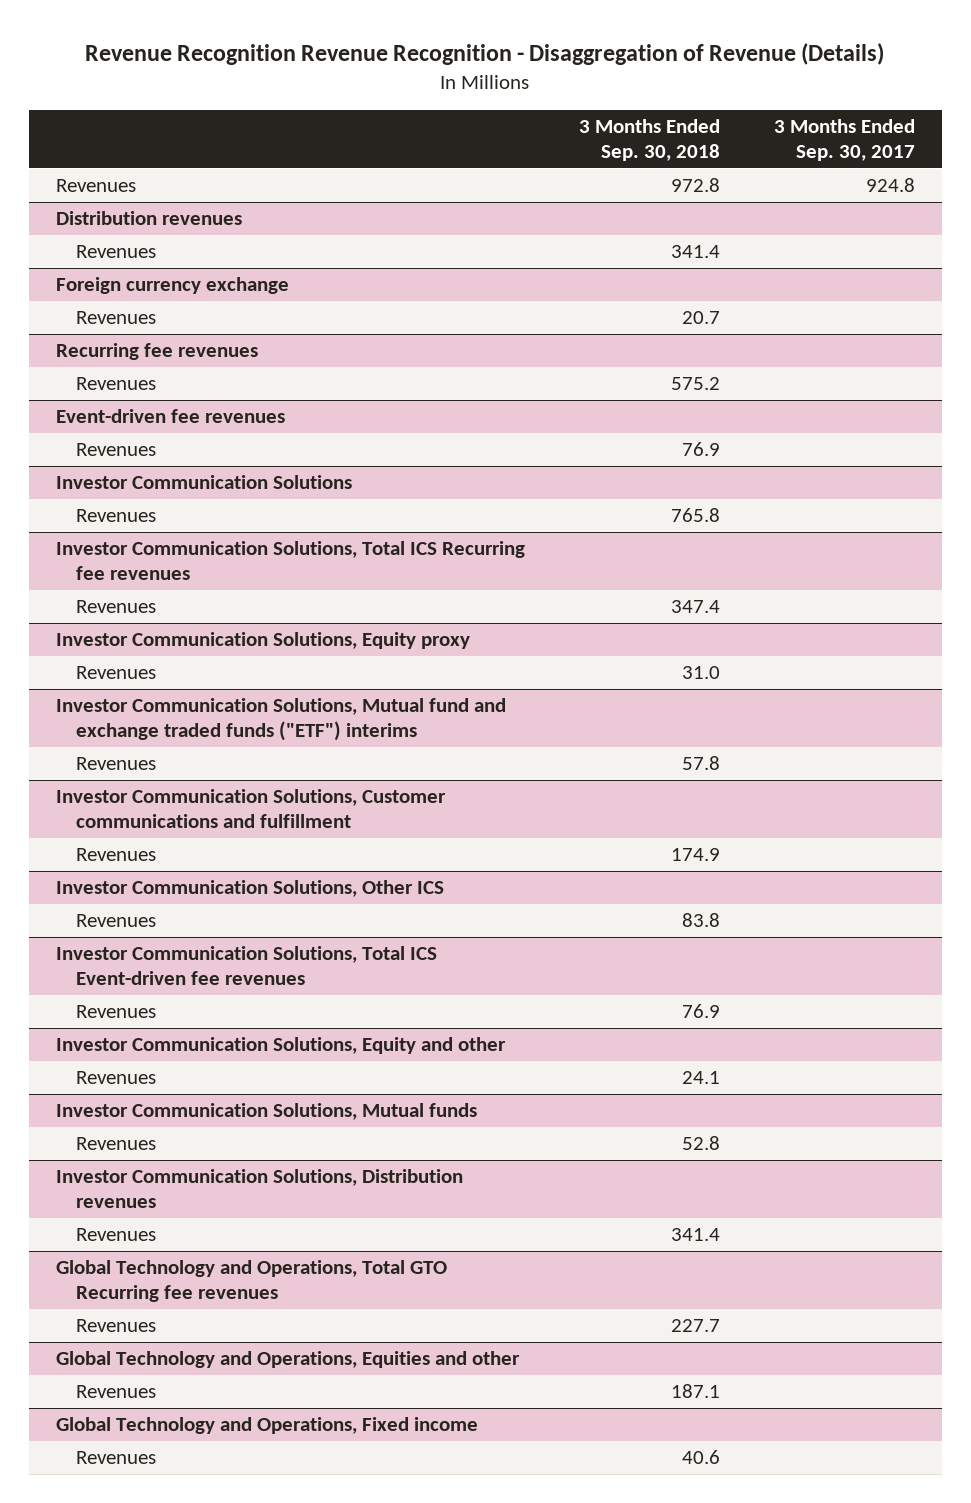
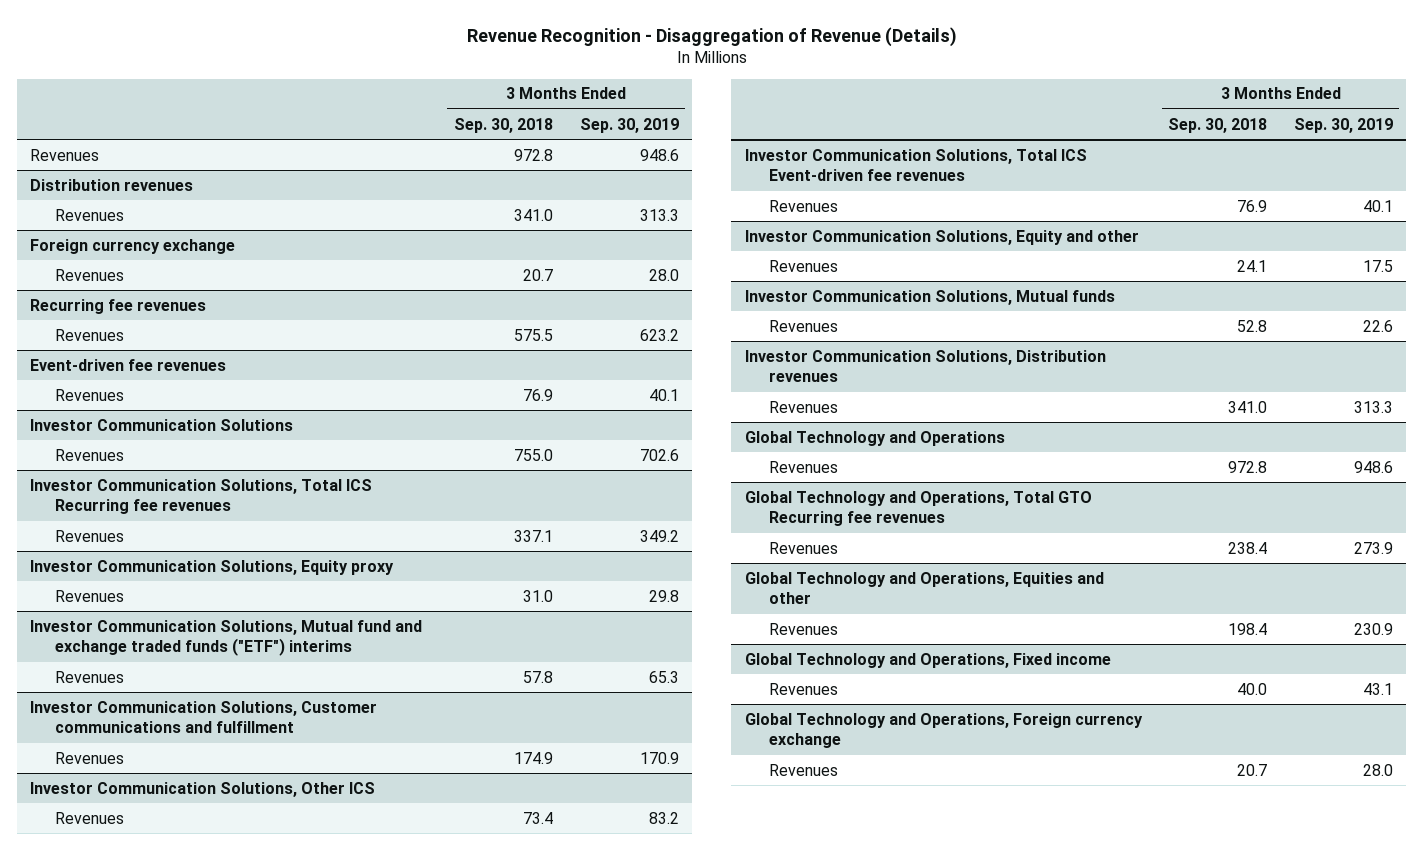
- Revenue Recognition Revenue Recognition - Disaggregation of Revenue (Details)
+ Revenue Recognition - Disaggregation of Revenue (Details)
- | 3 Months Ended Sep. 30, 2018 | 3 Months Ended Sep. 30, 2017
+ | 3 Months Ended Sep. 30, 2018 | 3 Months Ended Sep. 30, 2019
@ Distribution revenues
- Revenues | 341.4 |
+ Revenues | 341.0 | 313.3
@ Recurring fee revenues
- Revenues | 575.2 |
+ Revenues | 575.5 | 623.2
@ Investor Communication Solutions
- Revenues | 765.8 |
+ Revenues | 755.0 | 702.6
@ Investor Communication Solutions, Total ICS Recurring fee revenues
- Revenues | 347.4 |
+ Revenues | 337.1 | 349.2
@ Investor Communication Solutions, Other ICS
- Revenues | 83.8 |
+ Revenues | 73.4 | 83.2
@ Investor Communication Solutions, Distribution revenues
- Revenues | 341.4 |
+ Revenues | 341.0 | 313.3
+ Global Technology and Operations
+ Revenues | 972.8 | 948.6
@ Global Technology and Operations, Total GTO Recurring fee revenues
- Revenues | 227.7 |
+ Revenues | 238.4 | 273.9
@ Global Technology and Operations, Equities and other
- Revenues | 187.1 |
+ Revenues | 198.4 | 230.9
@ Global Technology and Operations, Fixed income
- Revenues | 40.6 |
+ Revenues | 40.0 | 43.1
+ Global Technology and Operations, Foreign currency exchange
+ Revenues | 20.7 | 28.0

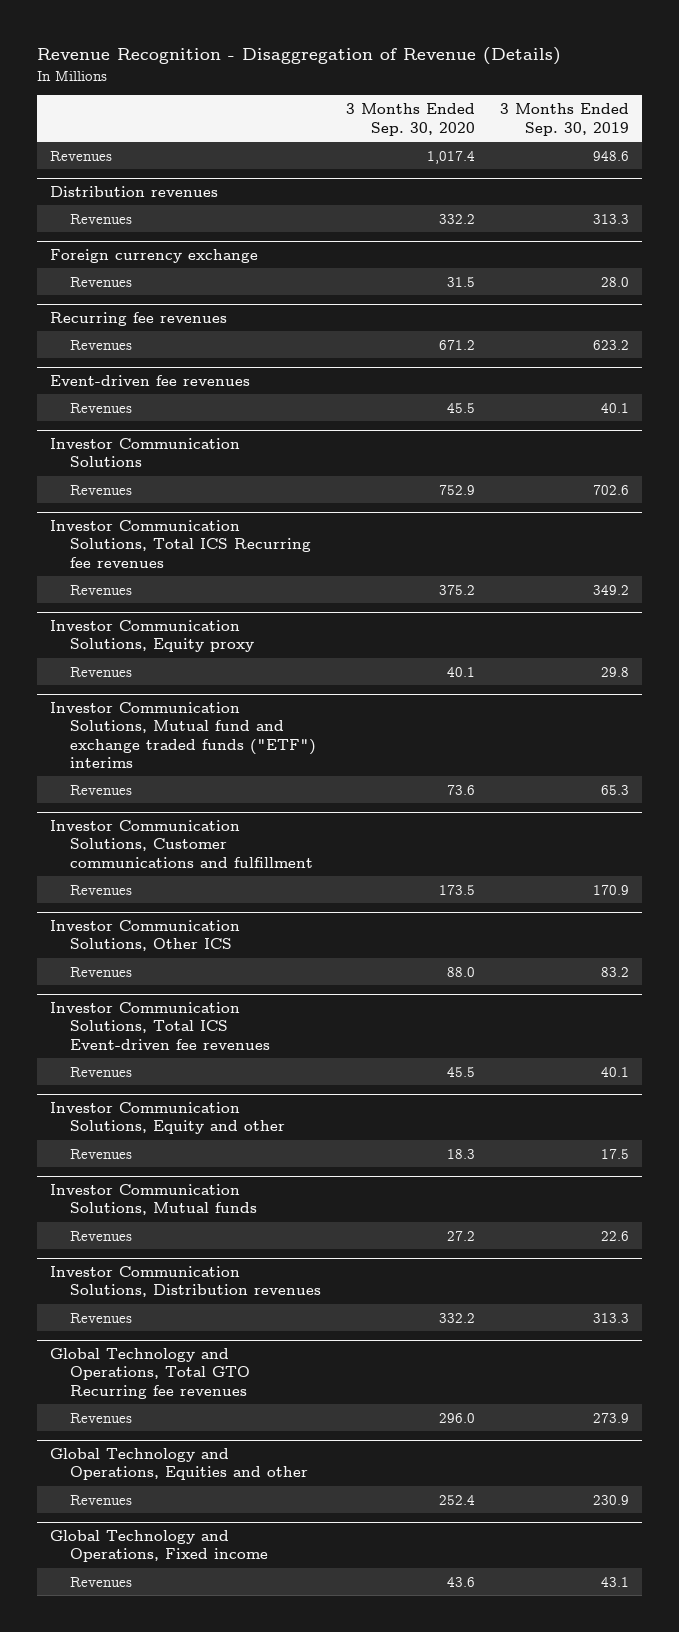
- | 3 Months Ended Sep. 30, 2018 | 3 Months Ended Sep. 30, 2019
+ | 3 Months Ended Sep. 30, 2020 | 3 Months Ended Sep. 30, 2019
- Global Technology and Operations
- Revenues | 972.8 | 948.6
- Global Technology and Operations, Foreign currency exchange
- Revenues | 20.7 | 28.0

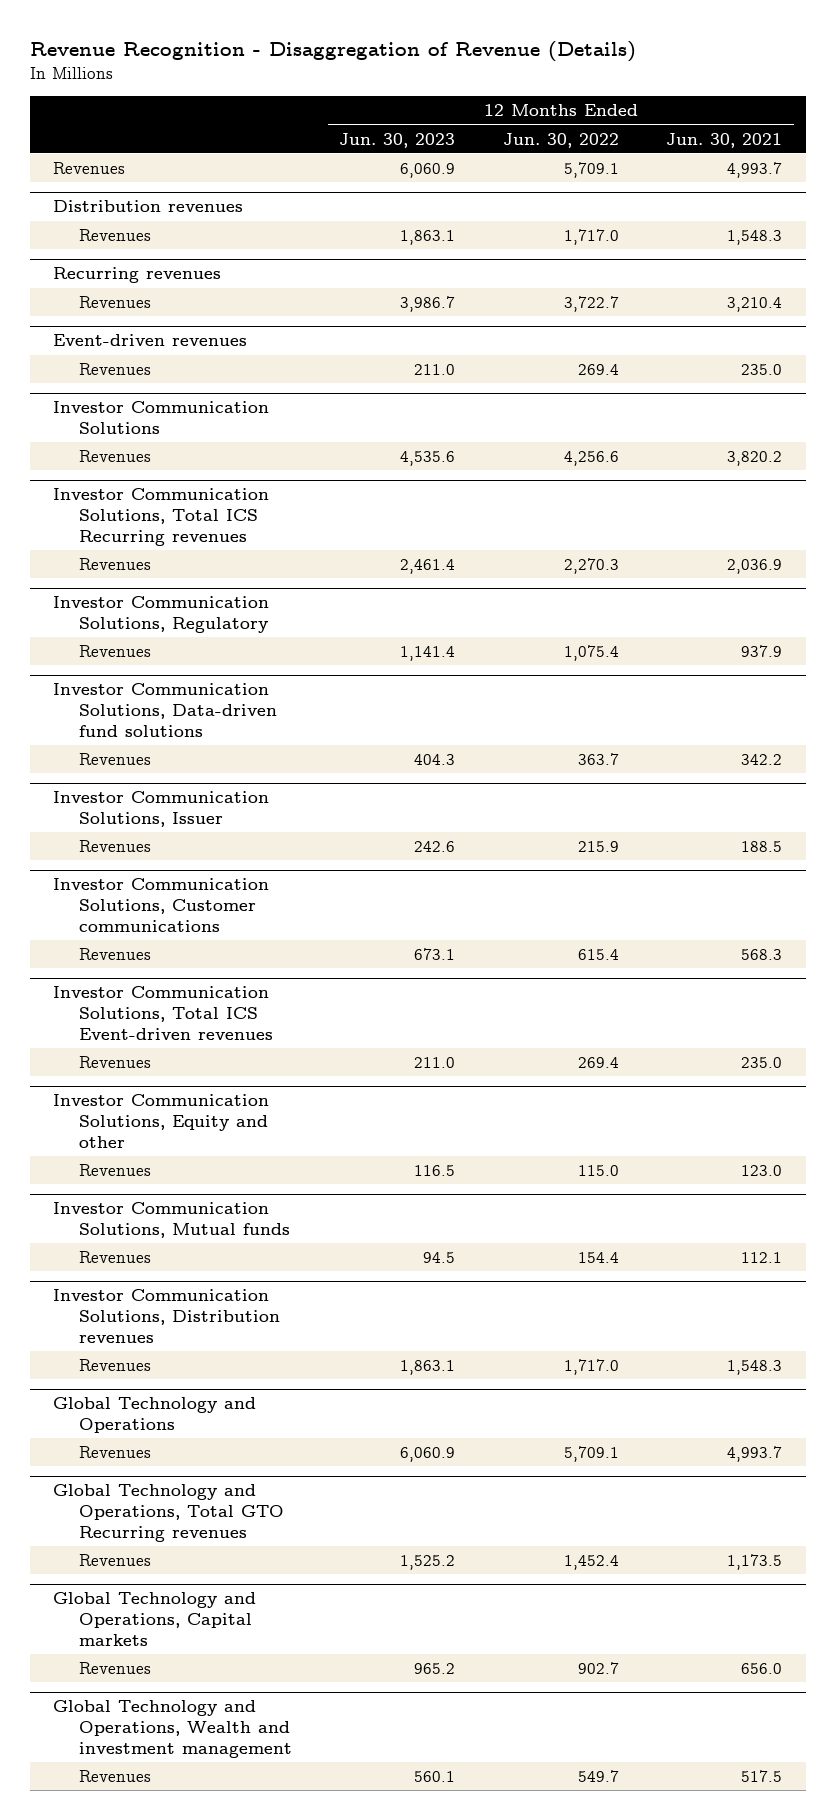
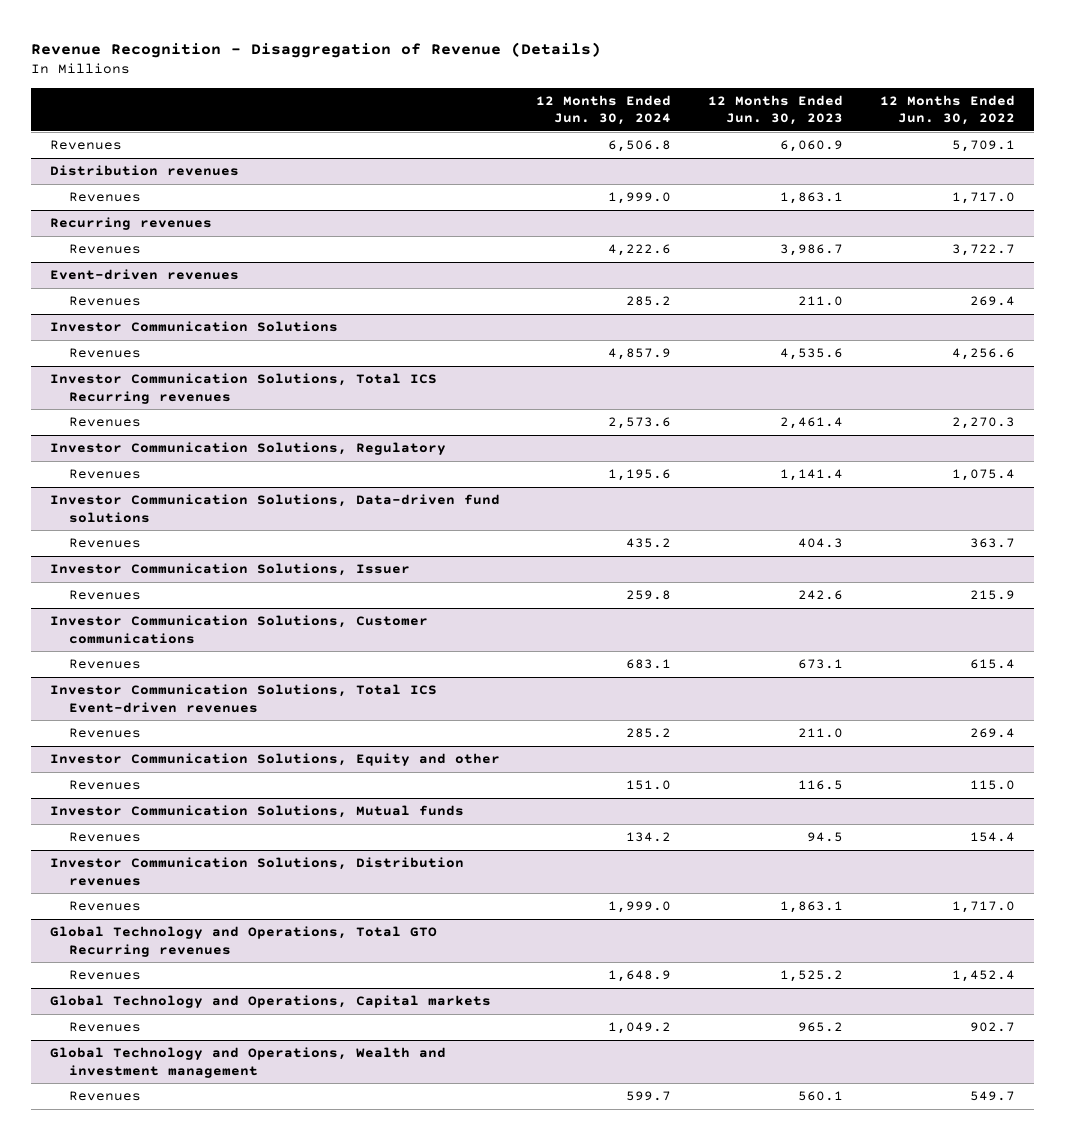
- | 12 Months Ended Jun. 30, 2023 | 12 Months Ended Jun. 30, 2022 | 12 Months Ended Jun. 30, 2021
+ | 12 Months Ended Jun. 30, 2024 | 12 Months Ended Jun. 30, 2023 | 12 Months Ended Jun. 30, 2022
- Global Technology and Operations
- Revenues | 6,060.9 | 5,709.1 | 4,993.7

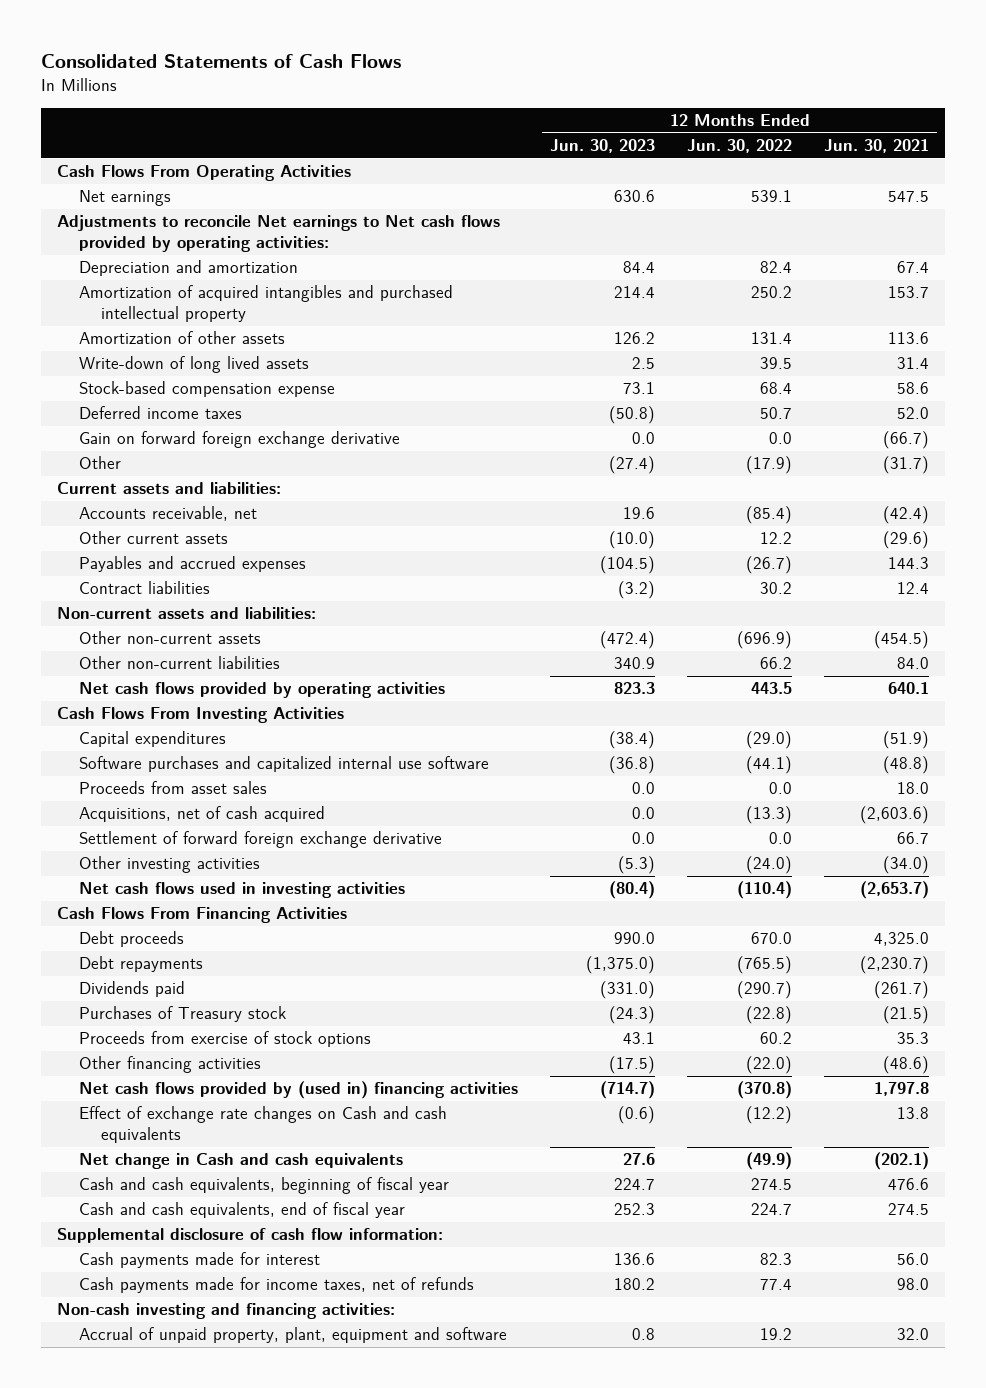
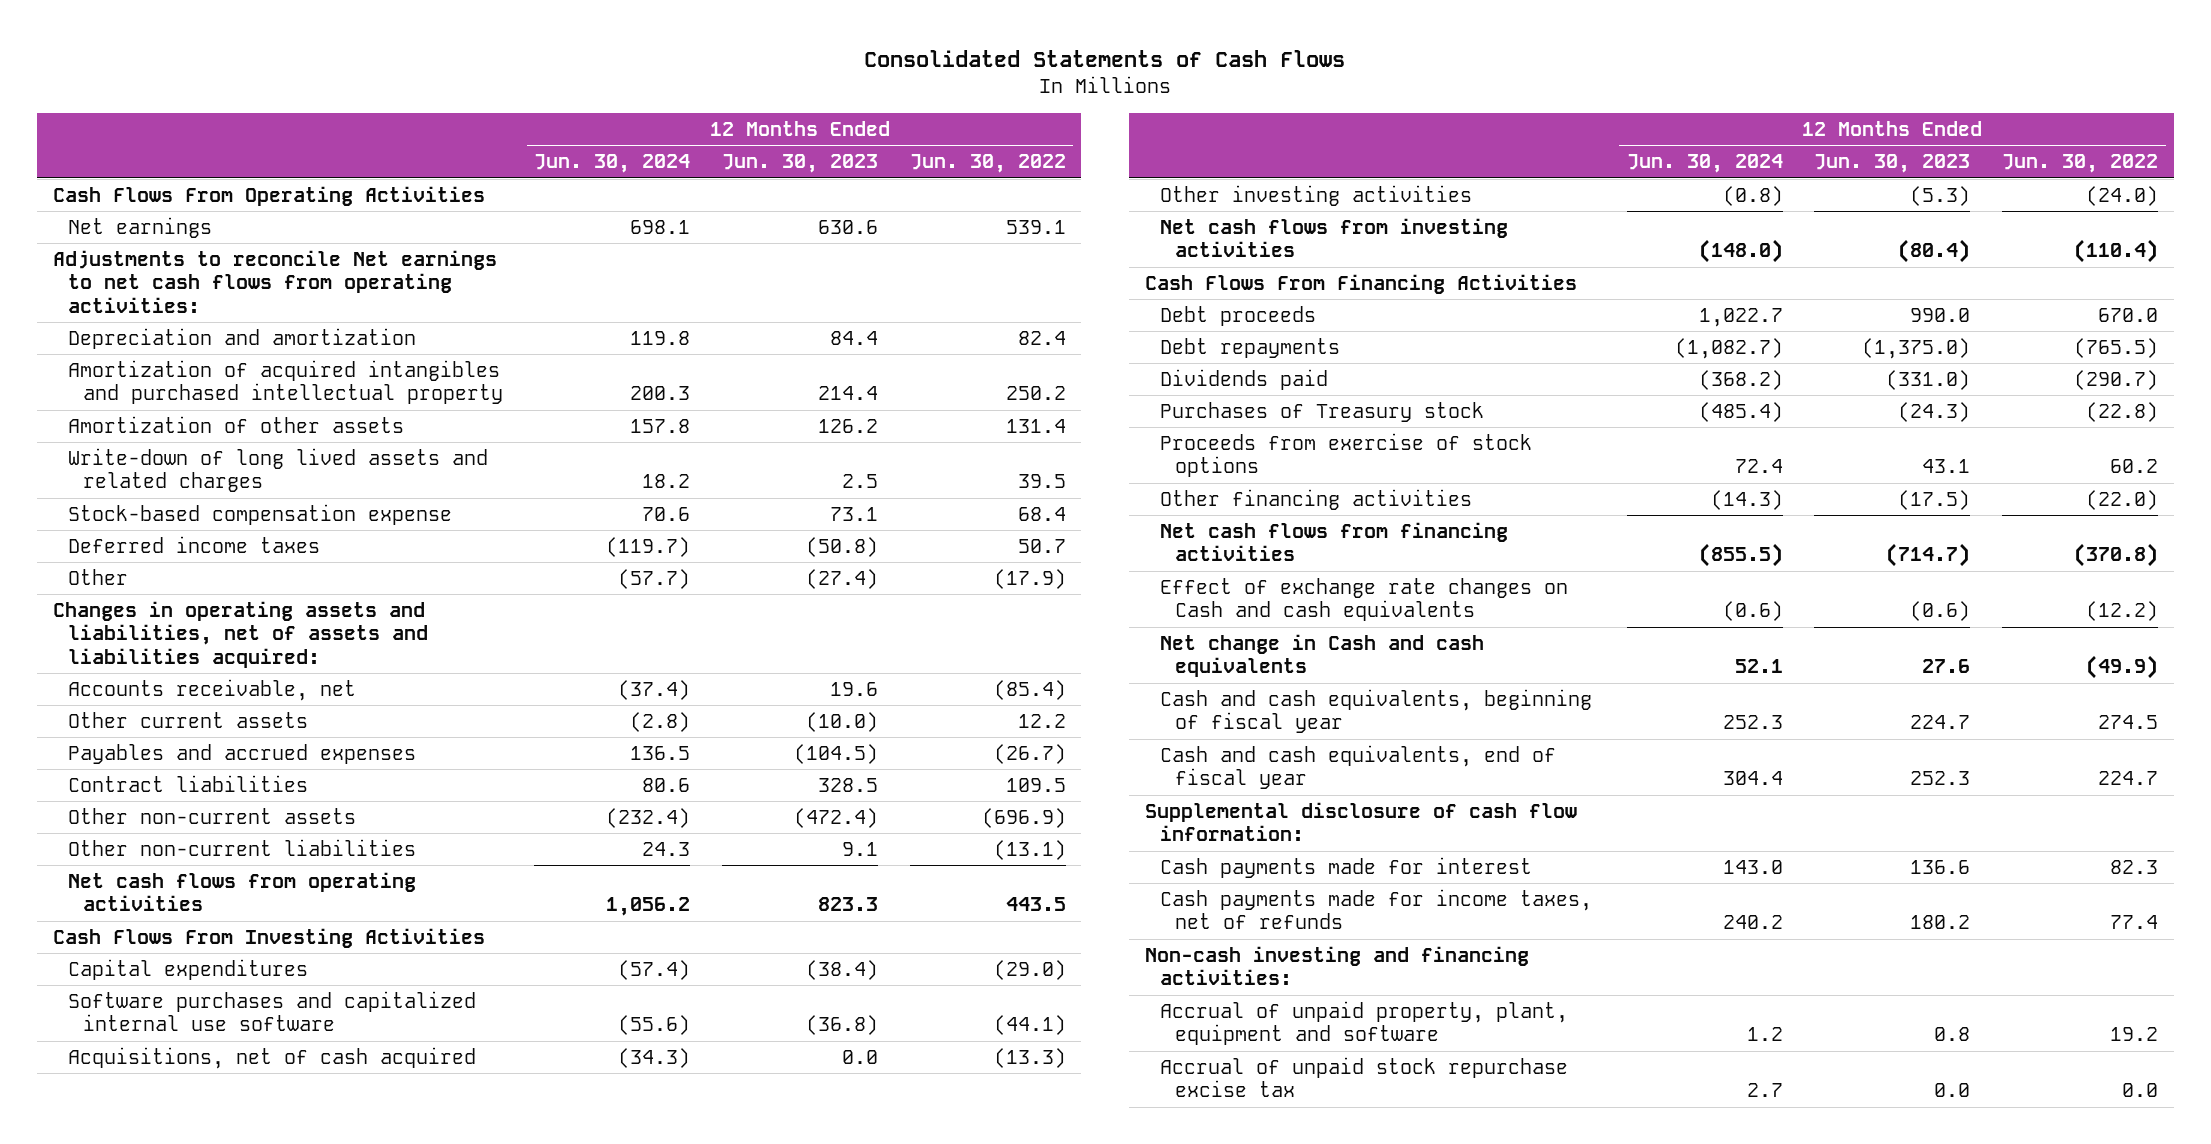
- | 12 Months Ended Jun. 30, 2023 | 12 Months Ended Jun. 30, 2022 | 12 Months Ended Jun. 30, 2021
+ | 12 Months Ended Jun. 30, 2024 | 12 Months Ended Jun. 30, 2023 | 12 Months Ended Jun. 30, 2022
- Adjustments to reconcile Net earnings to Net cash flows provided by operating activities:
+ Adjustments to reconcile Net earnings to net cash flows from operating activities:
- Write-down of long lived assets | 2.5 | 39.5 | 31.4
+ Write-down of long lived assets and related charges | 18.2 | 2.5 | 39.5
- Gain on forward foreign exchange derivative | 0.0 | 0.0 | (66.7)
- Current assets and liabilities:
+ Changes in operating assets and liabilities, net of assets and liabilities acquired:
- Contract liabilities | (3.2) | 30.2 | 12.4
- Non-current assets and liabilities:
+ Contract liabilities | 80.6 | 328.5 | 109.5
- Other non-current liabilities | 340.9 | 66.2 | 84.0
- Net cash flows provided by operating activities | 823.3 | 443.5 | 640.1
+ Other non-current liabilities | 24.3 | 9.1 | (13.1)
+ Net cash flows from operating activities | 1,056.2 | 823.3 | 443.5
- Proceeds from asset sales | 0.0 | 0.0 | 18.0
- Settlement of forward foreign exchange derivative | 0.0 | 0.0 | 66.7
- Net cash flows used in investing activities | (80.4) | (110.4) | (2,653.7)
+ Net cash flows from investing activities | (148.0) | (80.4) | (110.4)
- Net cash flows provided by (used in) financing activities | (714.7) | (370.8) | 1,797.8
+ Net cash flows from financing activities | (855.5) | (714.7) | (370.8)
+ Accrual of unpaid stock repurchase excise tax | 2.7 | 0.0 | 0.0

